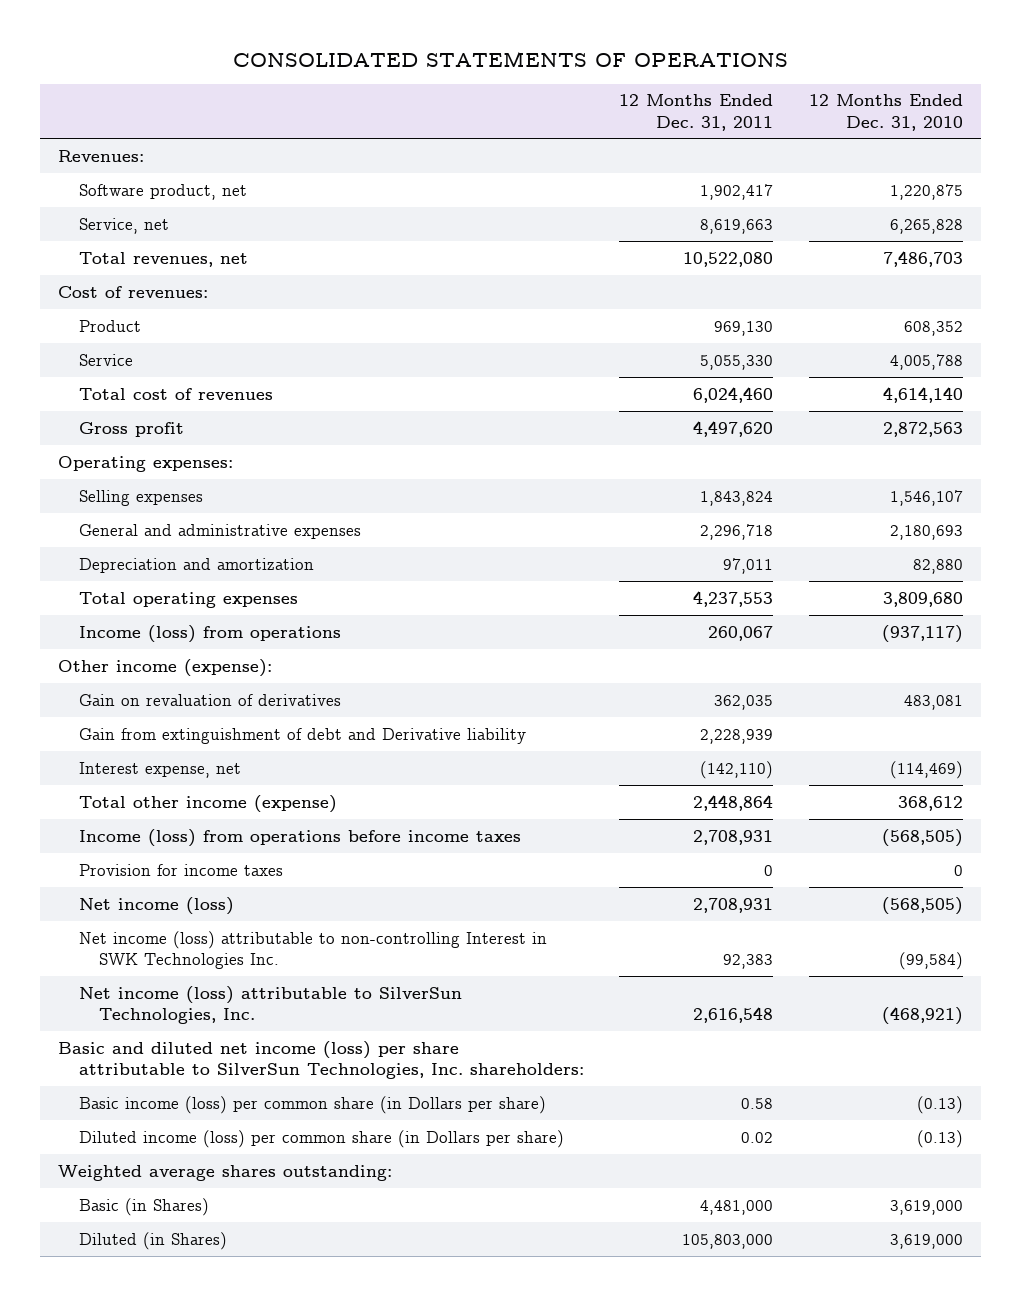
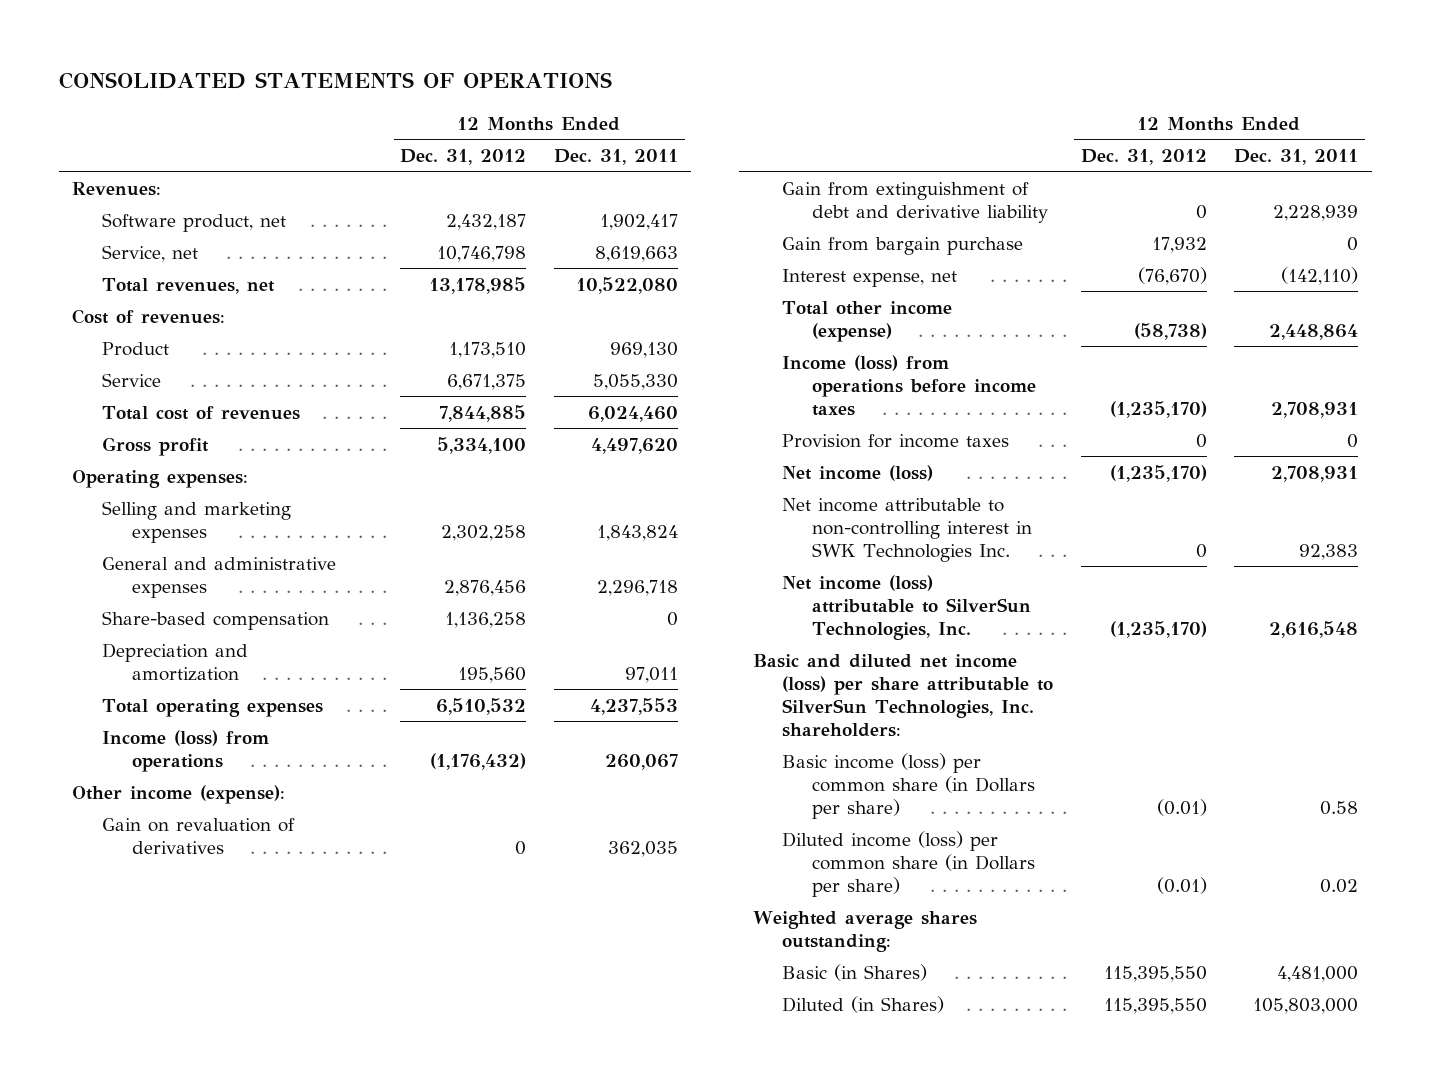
- | 12 Months Ended Dec. 31, 2011 | 12 Months Ended Dec. 31, 2010
+ | 12 Months Ended Dec. 31, 2012 | 12 Months Ended Dec. 31, 2011
- Selling expenses | 1,843,824 | 1,546,107
+ Selling and marketing expenses | 2,302,258 | 1,843,824
+ Share-based compensation | 1,136,258 | 0
- Gain from extinguishment of debt and Derivative liability | 2,228,939 |
+ Gain from extinguishment of debt and derivative liability | 0 | 2,228,939
+ Gain from bargain purchase | 17,932 | 0
- Net income (loss) attributable to non-controlling Interest in SWK Technologies Inc. | 92,383 | (99,584)
+ Net income attributable to non-controlling interest in SWK Technologies Inc. | 0 | 92,383

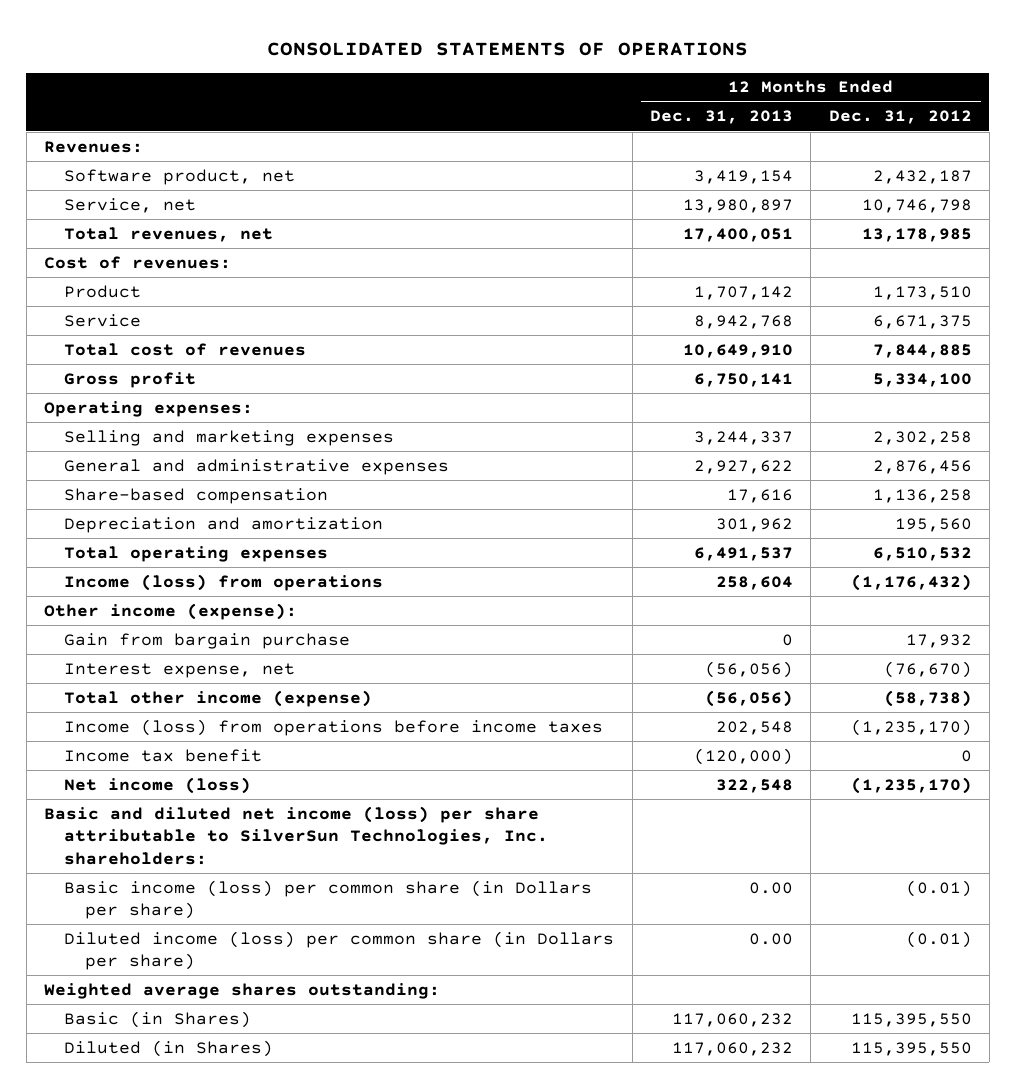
- | 12 Months Ended Dec. 31, 2012 | 12 Months Ended Dec. 31, 2011
+ | 12 Months Ended Dec. 31, 2013 | 12 Months Ended Dec. 31, 2012
- Gain on revaluation of derivatives | 0 | 362,035
- Gain from extinguishment of debt and derivative liability | 0 | 2,228,939
- Provision for income taxes | 0 | 0
+ Income tax benefit | (120,000) | 0
- Net income attributable to non-controlling interest in SWK Technologies Inc. | 0 | 92,383
- Net income (loss) attributable to SilverSun Technologies, Inc. | (1,235,170) | 2,616,548

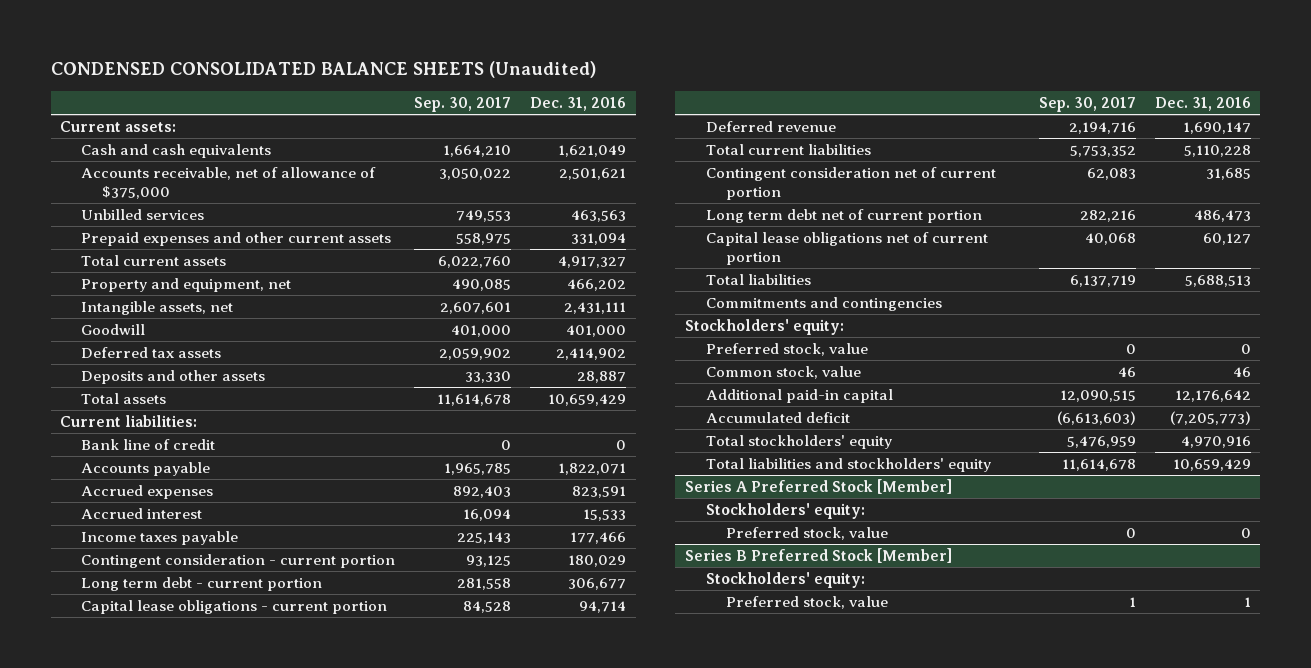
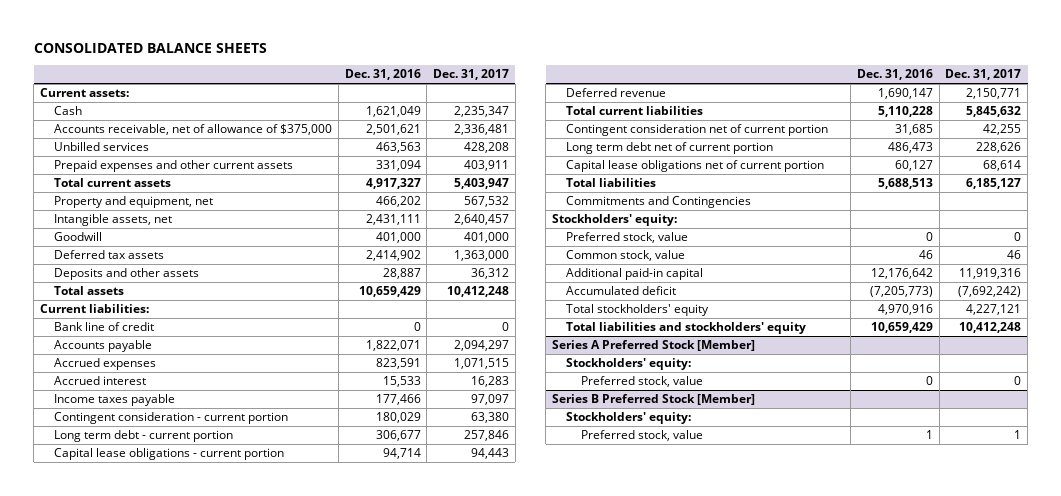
- CONDENSED CONSOLIDATED BALANCE SHEETS (Unaudited)
+ CONSOLIDATED BALANCE SHEETS
- | Sep. 30, 2017 | Dec. 31, 2016
+ | Dec. 31, 2016 | Dec. 31, 2017
- Cash and cash equivalents | 1,664,210 | 1,621,049
+ Cash | 1,621,049 | 2,235,347
- Commitments and contingencies
+ Commitments and Contingencies

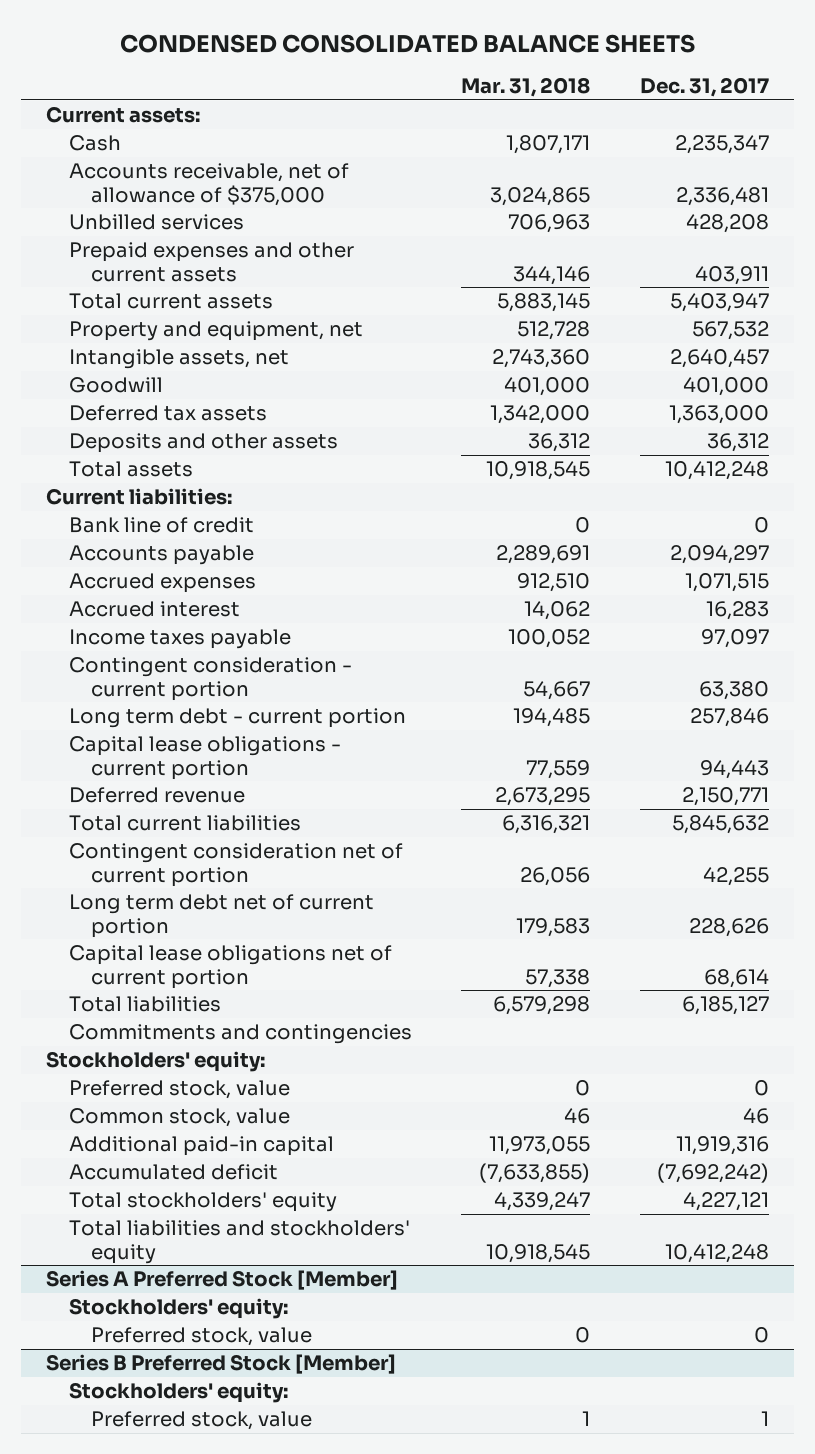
- CONSOLIDATED BALANCE SHEETS
+ CONDENSED CONSOLIDATED BALANCE SHEETS
- | Dec. 31, 2016 | Dec. 31, 2017
+ | Mar. 31, 2018 | Dec. 31, 2017
- Commitments and Contingencies
+ Commitments and contingencies

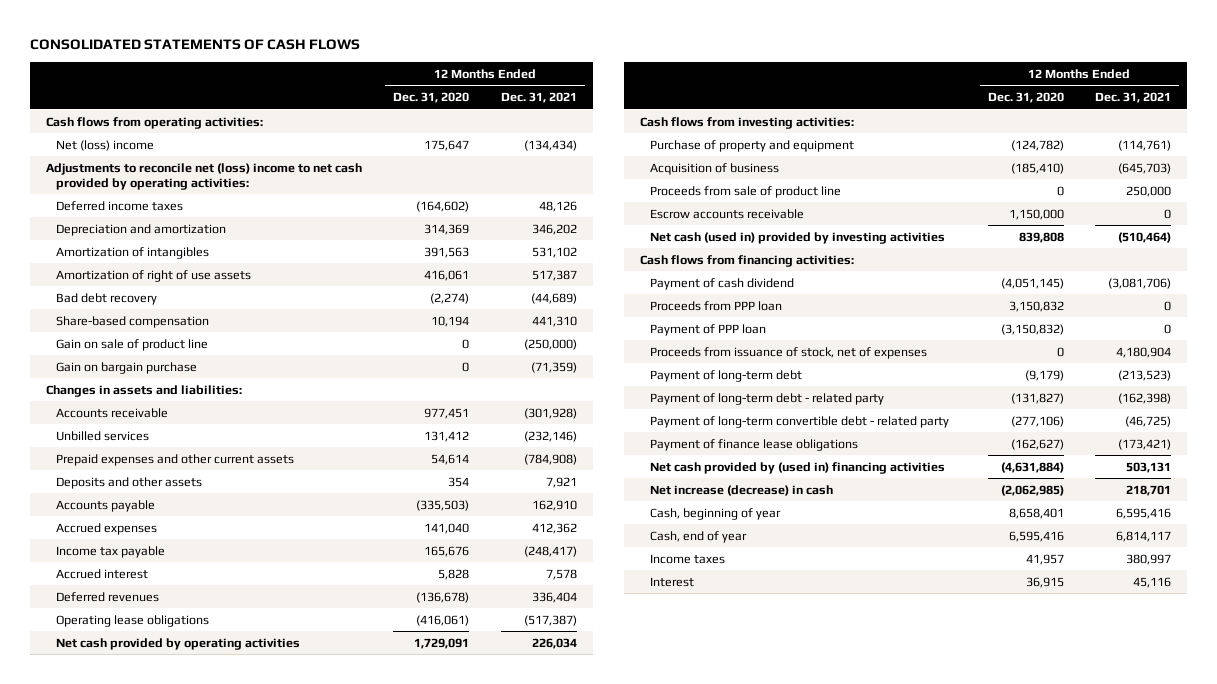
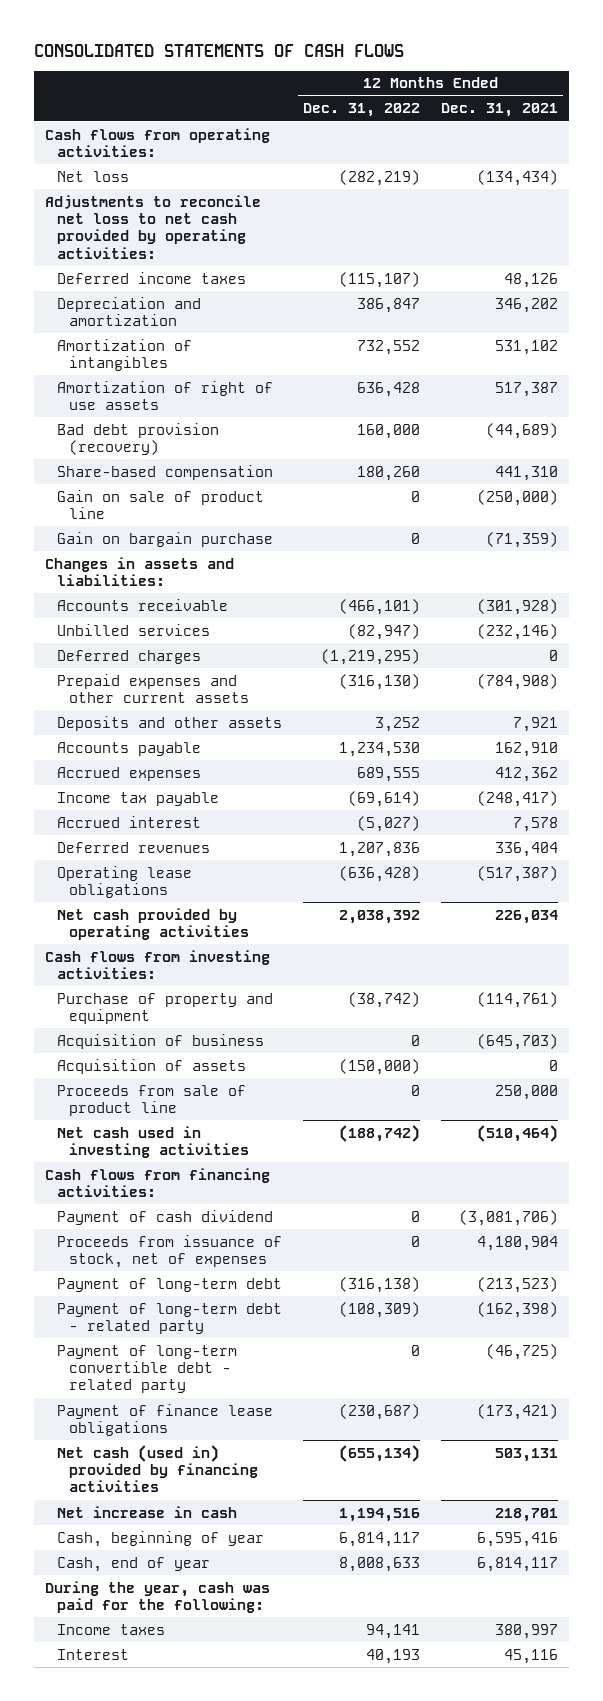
- | 12 Months Ended Dec. 31, 2020 | 12 Months Ended Dec. 31, 2021
+ | 12 Months Ended Dec. 31, 2022 | 12 Months Ended Dec. 31, 2021
- Net (loss) income | 175,647 | (134,434)
- Adjustments to reconcile net (loss) income to net cash provided by operating activities:
+ Net loss | (282,219) | (134,434)
+ Adjustments to reconcile net loss to net cash provided by operating activities:
- Bad debt recovery | (2,274) | (44,689)
+ Bad debt provision (recovery) | 160,000 | (44,689)
+ Deferred charges | (1,219,295) | 0
+ Acquisition of assets | (150,000) | 0
- Escrow accounts receivable | 1,150,000 | 0
- Net cash (used in) provided by investing activities | 839,808 | (510,464)
+ Net cash used in investing activities | (188,742) | (510,464)
- Proceeds from PPP loan | 3,150,832 | 0
- Payment of PPP loan | (3,150,832) | 0
- Net cash provided by (used in) financing activities | (4,631,884) | 503,131
- Net increase (decrease) in cash | (2,062,985) | 218,701
+ Net cash (used in) provided by financing activities | (655,134) | 503,131
+ Net increase in cash | 1,194,516 | 218,701
+ During the year, cash was paid for the following:

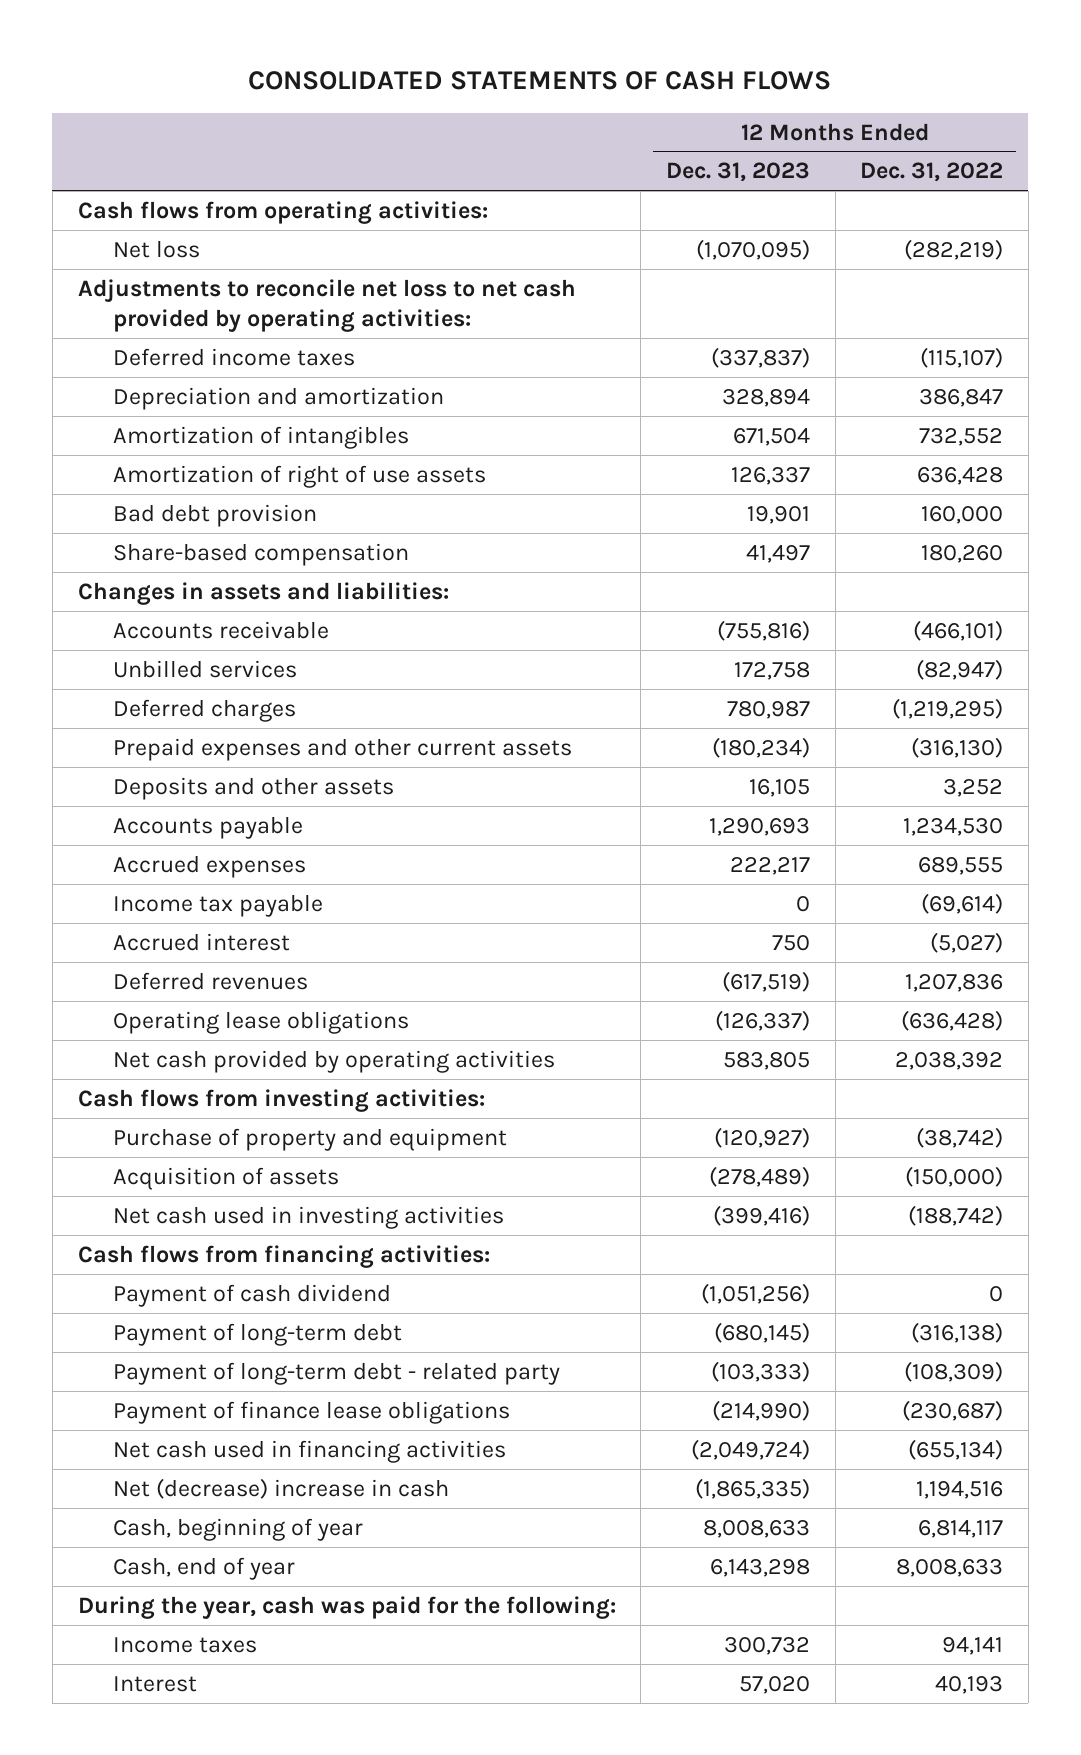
- | 12 Months Ended Dec. 31, 2022 | 12 Months Ended Dec. 31, 2021
+ | 12 Months Ended Dec. 31, 2023 | 12 Months Ended Dec. 31, 2022
- Bad debt provision (recovery) | 160,000 | (44,689)
+ Bad debt provision | 19,901 | 160,000
- Gain on sale of product line | 0 | (250,000)
- Gain on bargain purchase | 0 | (71,359)
- Acquisition of business | 0 | (645,703)
- Proceeds from sale of product line | 0 | 250,000
- Proceeds from issuance of stock, net of expenses | 0 | 4,180,904
- Payment of long-term convertible debt - related party | 0 | (46,725)
- Net cash (used in) provided by financing activities | (655,134) | 503,131
- Net increase in cash | 1,194,516 | 218,701
+ Net cash used in financing activities | (2,049,724) | (655,134)
+ Net (decrease) increase in cash | (1,865,335) | 1,194,516

